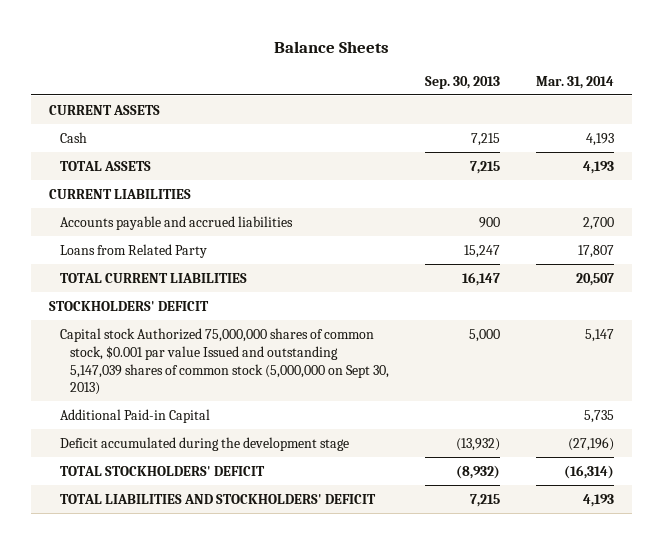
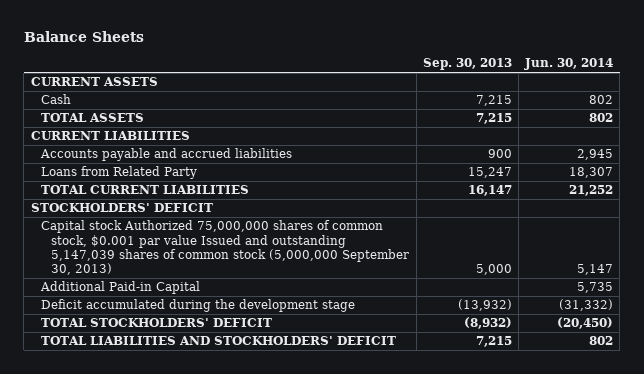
- | Sep. 30, 2013 | Mar. 31, 2014
+ | Sep. 30, 2013 | Jun. 30, 2014
- Capital stock Authorized 75,000,000 shares of common stock, $0.001 par value Issued and outstanding 5,147,039 shares of common stock (5,000,000 on Sept 30, 2013) | 5,000 | 5,147
+ Capital stock Authorized 75,000,000 shares of common stock, $0.001 par value Issued and outstanding 5,147,039 shares of common stock (5,000,000 September 30, 2013) | 5,000 | 5,147

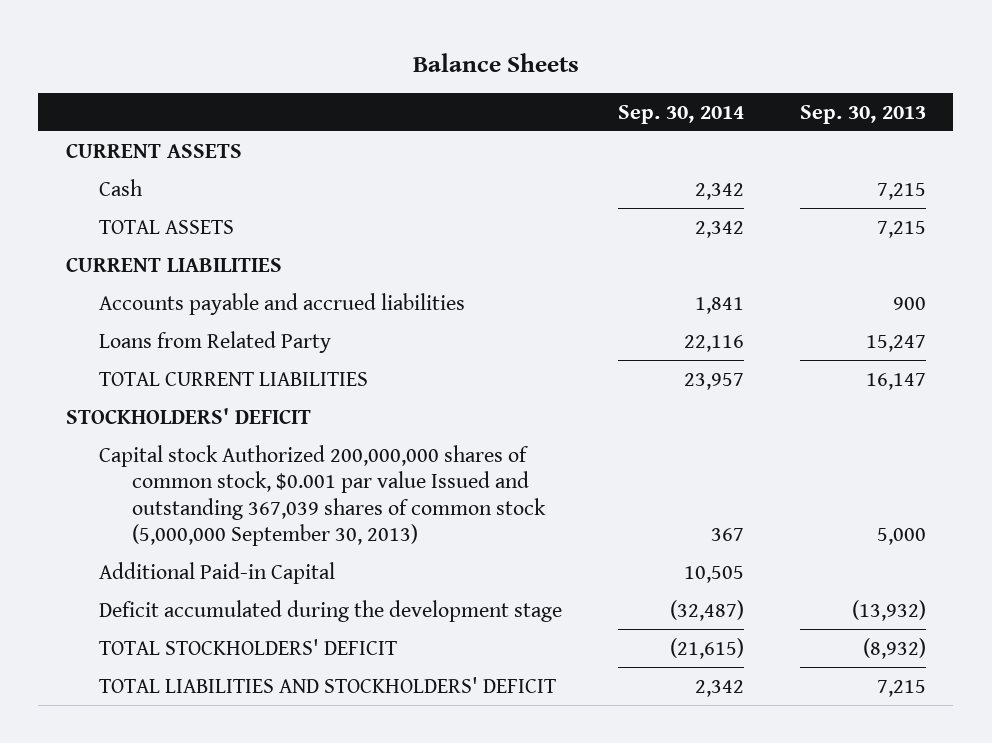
- | Sep. 30, 2013 | Jun. 30, 2014
+ | Sep. 30, 2014 | Sep. 30, 2013
- Capital stock Authorized 75,000,000 shares of common stock, $0.001 par value Issued and outstanding 5,147,039 shares of common stock (5,000,000 September 30, 2013) | 5,000 | 5,147
+ Capital stock Authorized 200,000,000 shares of common stock, $0.001 par value Issued and outstanding 367,039 shares of common stock (5,000,000 September 30, 2013) | 367 | 5,000

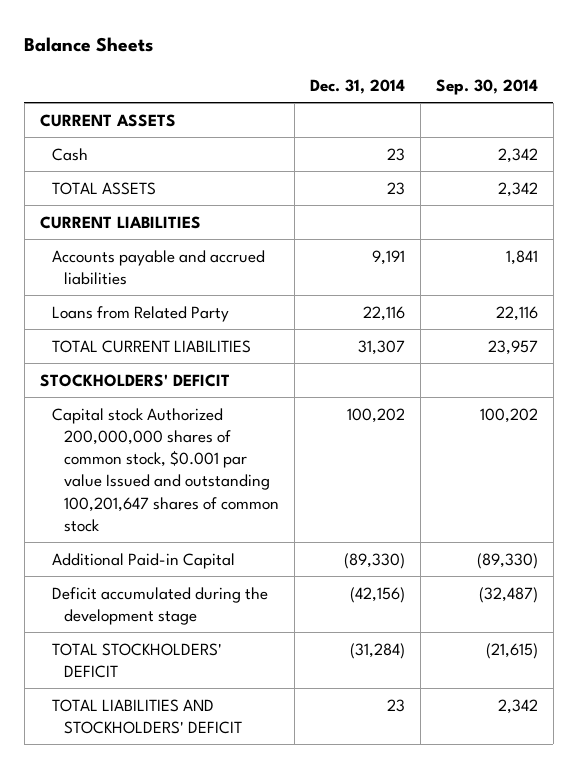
- | Sep. 30, 2014 | Sep. 30, 2013
+ | Dec. 31, 2014 | Sep. 30, 2014
- Capital stock Authorized 200,000,000 shares of common stock, $0.001 par value Issued and outstanding 367,039 shares of common stock (5,000,000 September 30, 2013) | 367 | 5,000
- Additional Paid-in Capital | 10,505 |
+ Capital stock Authorized 200,000,000 shares of common stock, $0.001 par value Issued and outstanding 100,201,647 shares of common stock | 100,202 | 100,202
+ Additional Paid-in Capital | (89,330) | (89,330)

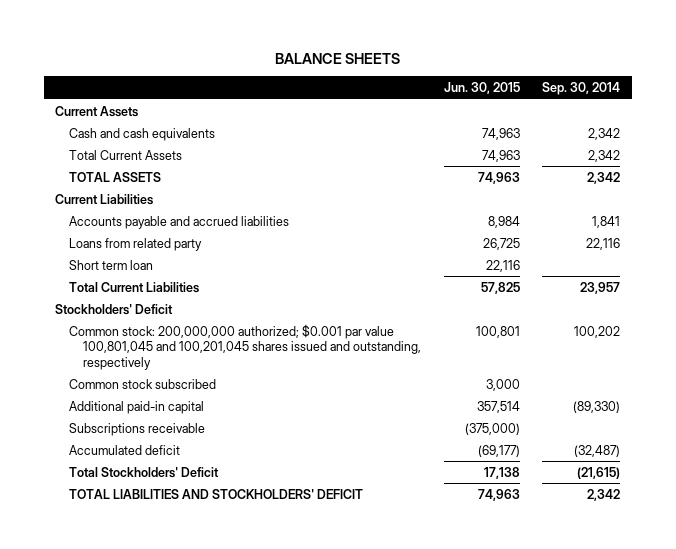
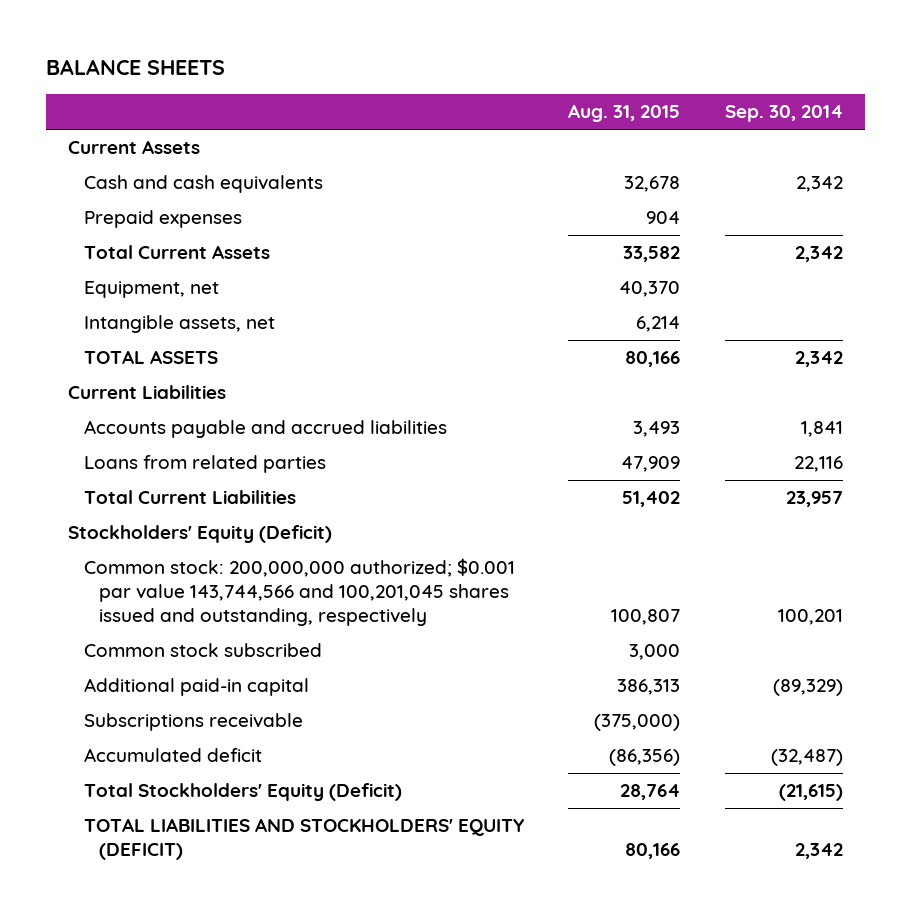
- | Jun. 30, 2015 | Sep. 30, 2014
+ | Aug. 31, 2015 | Sep. 30, 2014
+ Prepaid expenses | 904 |
+ Equipment, net | 40,370 |
+ Intangible assets, net | 6,214 |
- Loans from related party | 26,725 | 22,116
- Short term loan | 22,116 |
+ Loans from related parties | 47,909 | 22,116
- Stockholders' Deficit
- Common stock: 200,000,000 authorized; $0.001 par value 100,801,045 and 100,201,045 shares issued and outstanding, respectively | 100,801 | 100,202
+ Stockholders' Equity (Deficit)
+ Common stock: 200,000,000 authorized; $0.001 par value 143,744,566 and 100,201,045 shares issued and outstanding, respectively | 100,807 | 100,201
- Additional paid-in capital | 357,514 | (89,330)
+ Additional paid-in capital | 386,313 | (89,329)
- Total Stockholders' Deficit | 17,138 | (21,615)
- TOTAL LIABILITIES AND STOCKHOLDERS' DEFICIT | 74,963 | 2,342
+ Total Stockholders' Equity (Deficit) | 28,764 | (21,615)
+ TOTAL LIABILITIES AND STOCKHOLDERS' EQUITY (DEFICIT) | 80,166 | 2,342

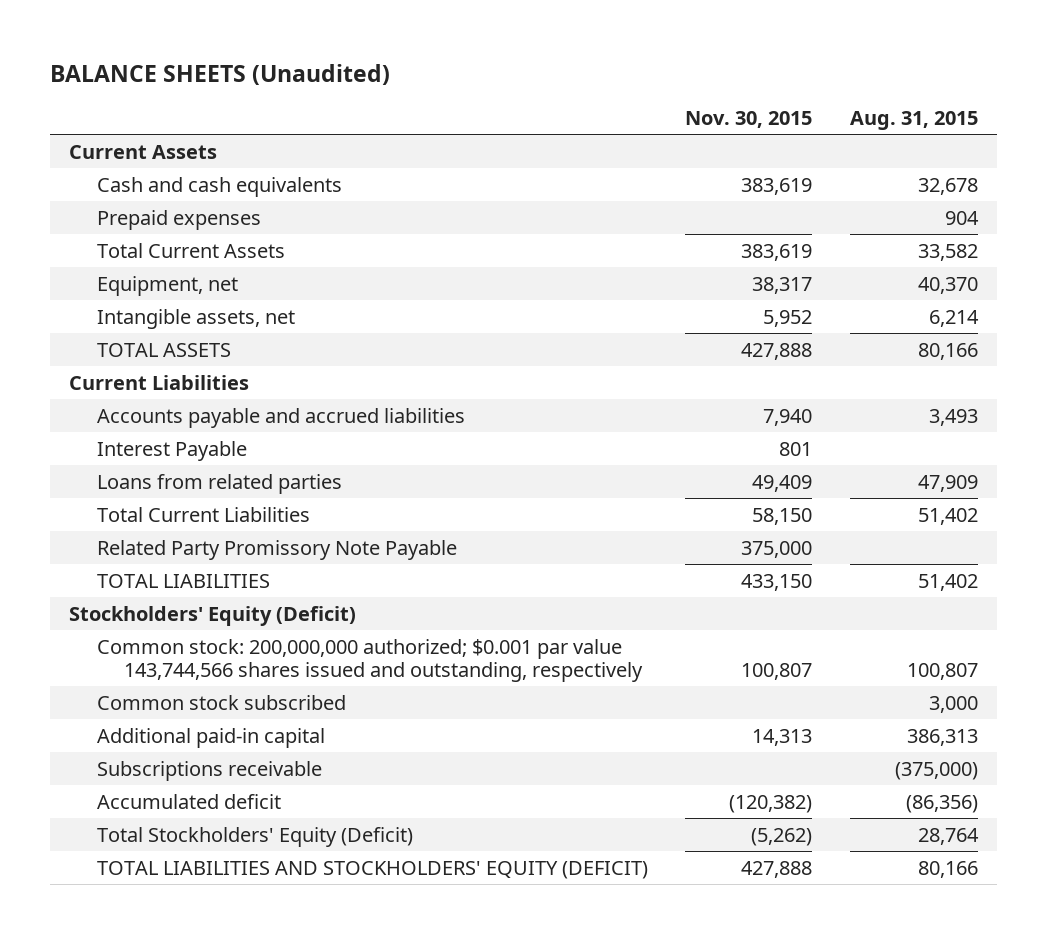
- BALANCE SHEETS
+ BALANCE SHEETS (Unaudited)
- | Aug. 31, 2015 | Sep. 30, 2014
+ | Nov. 30, 2015 | Aug. 31, 2015
+ Interest Payable | 801 |
+ Related Party Promissory Note Payable | 375,000 |
+ TOTAL LIABILITIES | 433,150 | 51,402
- Common stock: 200,000,000 authorized; $0.001 par value 143,744,566 and 100,201,045 shares issued and outstanding, respectively | 100,807 | 100,201
+ Common stock: 200,000,000 authorized; $0.001 par value 143,744,566 shares issued and outstanding, respectively | 100,807 | 100,807

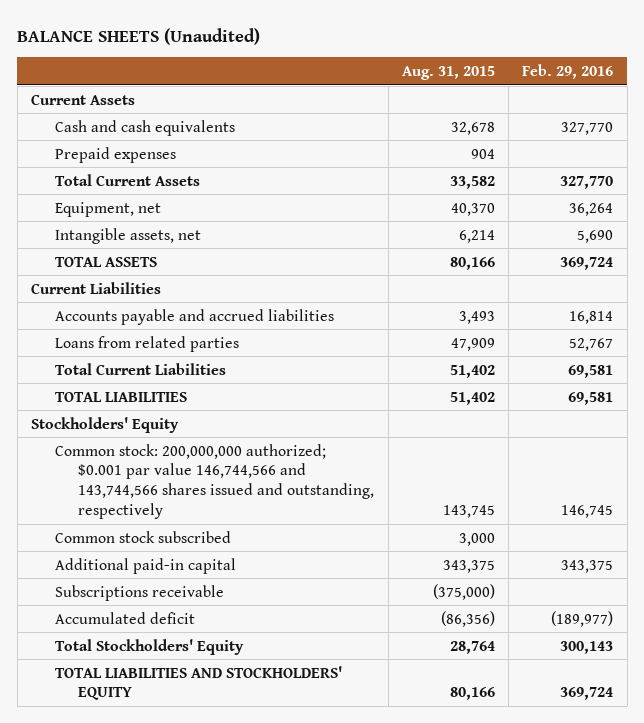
- | Nov. 30, 2015 | Aug. 31, 2015
+ | Aug. 31, 2015 | Feb. 29, 2016
- Interest Payable | 801 |
- Related Party Promissory Note Payable | 375,000 |
- Stockholders' Equity (Deficit)
- Common stock: 200,000,000 authorized; $0.001 par value 143,744,566 shares issued and outstanding, respectively | 100,807 | 100,807
+ Stockholders' Equity
+ Common stock: 200,000,000 authorized; $0.001 par value 146,744,566 and 143,744,566 shares issued and outstanding, respectively | 143,745 | 146,745
- Additional paid-in capital | 14,313 | 386,313
+ Additional paid-in capital | 343,375 | 343,375
- Total Stockholders' Equity (Deficit) | (5,262) | 28,764
- TOTAL LIABILITIES AND STOCKHOLDERS' EQUITY (DEFICIT) | 427,888 | 80,166
+ Total Stockholders' Equity | 28,764 | 300,143
+ TOTAL LIABILITIES AND STOCKHOLDERS' EQUITY | 80,166 | 369,724

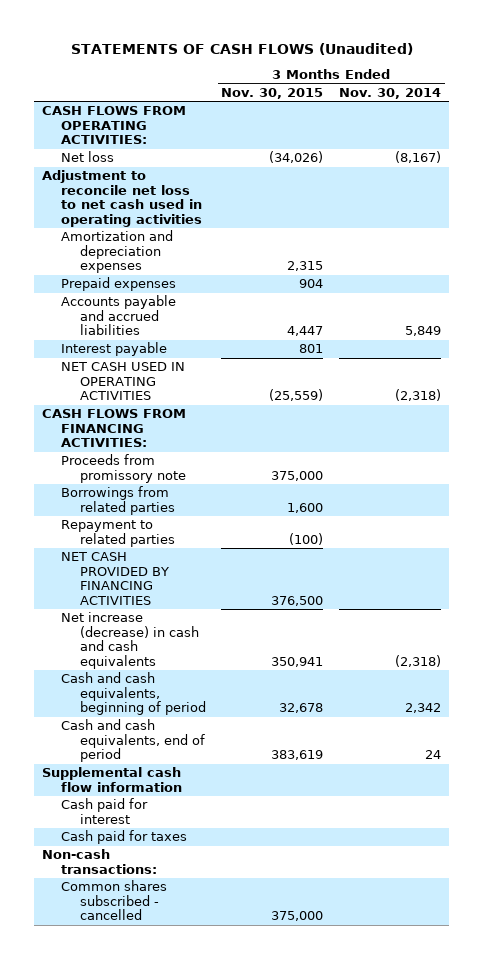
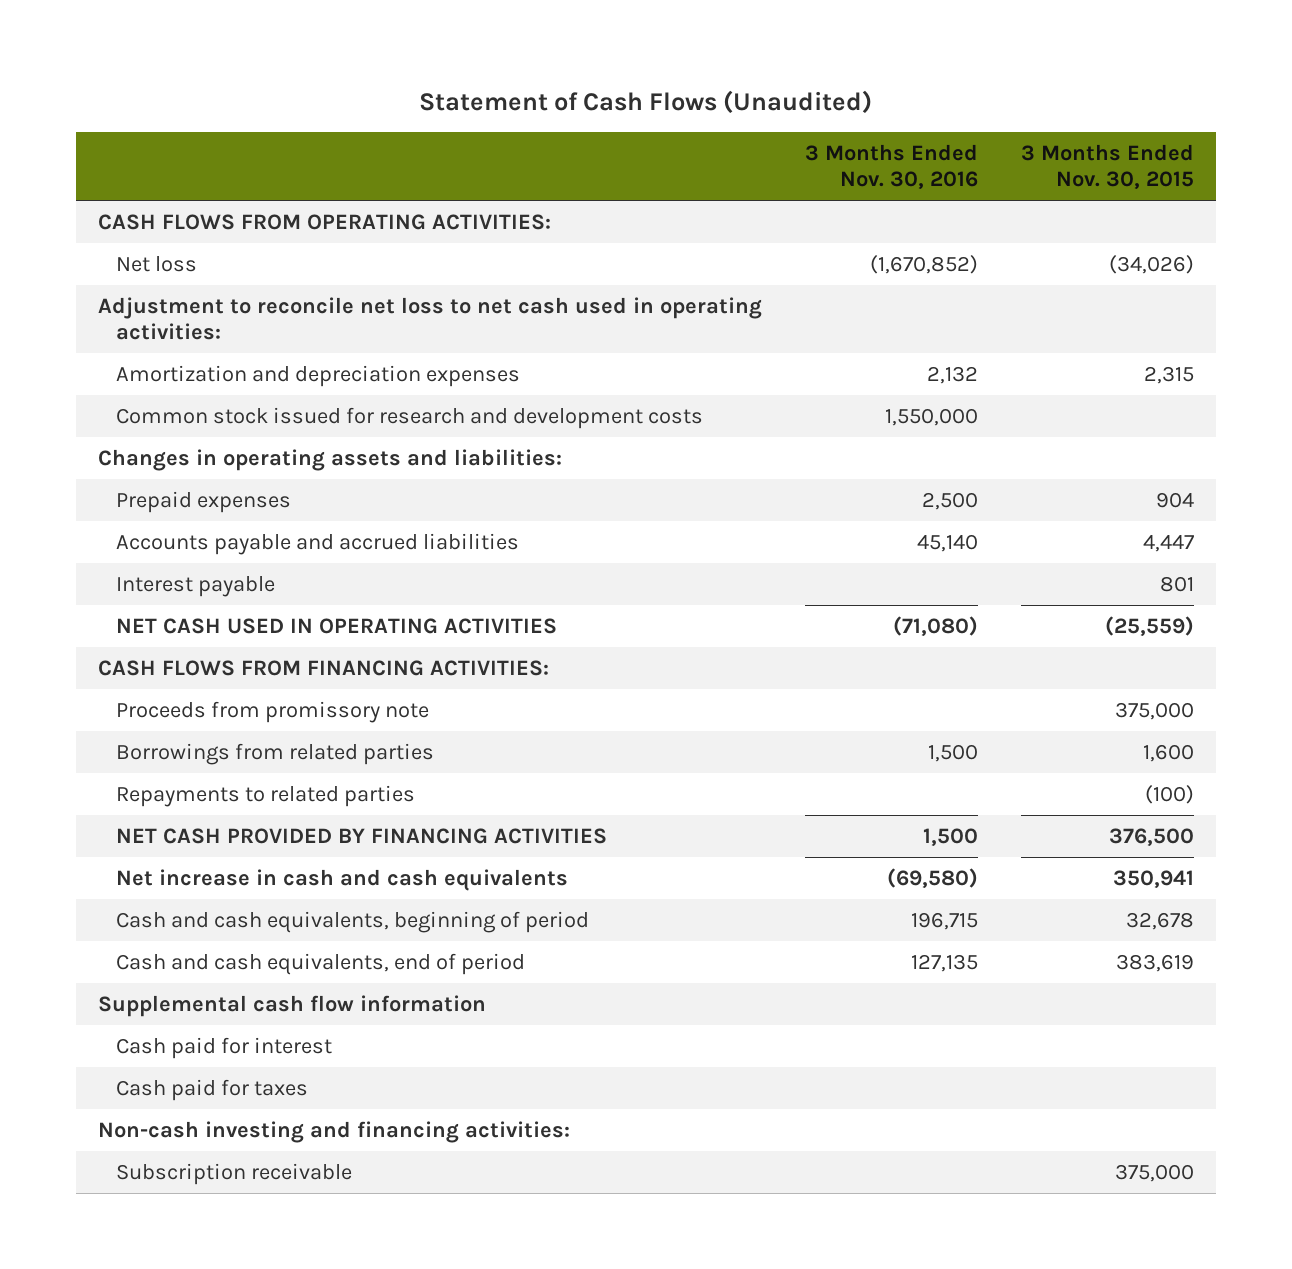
- STATEMENTS OF CASH FLOWS (Unaudited)
+ Statement of Cash Flows (Unaudited)
- | 3 Months Ended Nov. 30, 2015 | 3 Months Ended Nov. 30, 2014
+ | 3 Months Ended Nov. 30, 2016 | 3 Months Ended Nov. 30, 2015
- Adjustment to reconcile net loss to net cash used in operating activities
+ Adjustment to reconcile net loss to net cash used in operating activities:
+ Common stock issued for research and development costs | 1,550,000 |
+ Changes in operating assets and liabilities:
- Repayment to related parties | (100) |
+ Repayments to related parties | | (100)
- Net increase (decrease) in cash and cash equivalents | 350,941 | (2,318)
+ Net increase in cash and cash equivalents | (69,580) | 350,941
- Non-cash transactions:
- Common shares subscribed - cancelled | 375,000 |
+ Non-cash investing and financing activities:
+ Subscription receivable | | 375,000

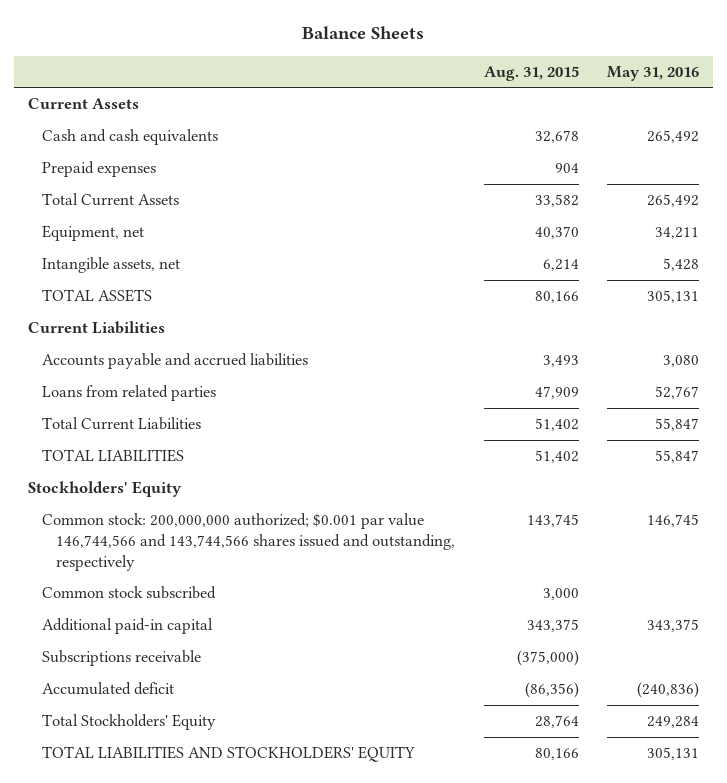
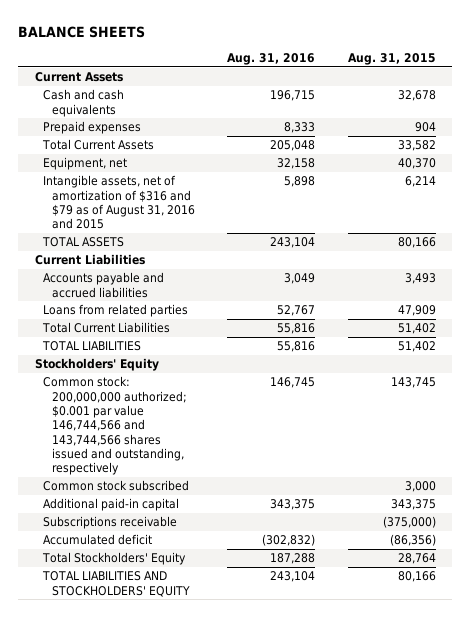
- Balance Sheets
+ BALANCE SHEETS
- | Aug. 31, 2015 | May 31, 2016
+ | Aug. 31, 2016 | Aug. 31, 2015
- Intangible assets, net | 6,214 | 5,428
+ Intangible assets, net of amortization of $316 and $79 as of August 31, 2016 and 2015 | 5,898 | 6,214

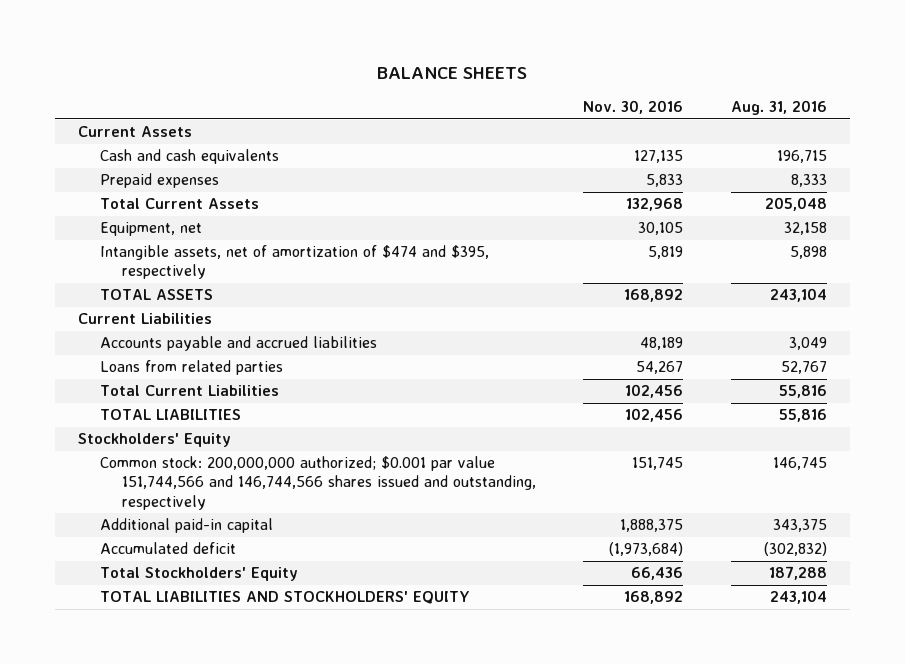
- | Aug. 31, 2016 | Aug. 31, 2015
+ | Nov. 30, 2016 | Aug. 31, 2016
- Intangible assets, net of amortization of $316 and $79 as of August 31, 2016 and 2015 | 5,898 | 6,214
+ Intangible assets, net of amortization of $474 and $395, respectively | 5,819 | 5,898
- Common stock: 200,000,000 authorized; $0.001 par value 146,744,566 and 143,744,566 shares issued and outstanding, respectively | 146,745 | 143,745
- Common stock subscribed | | 3,000
+ Common stock: 200,000,000 authorized; $0.001 par value 151,744,566 and 146,744,566 shares issued and outstanding, respectively | 151,745 | 146,745
- Subscriptions receivable | | (375,000)

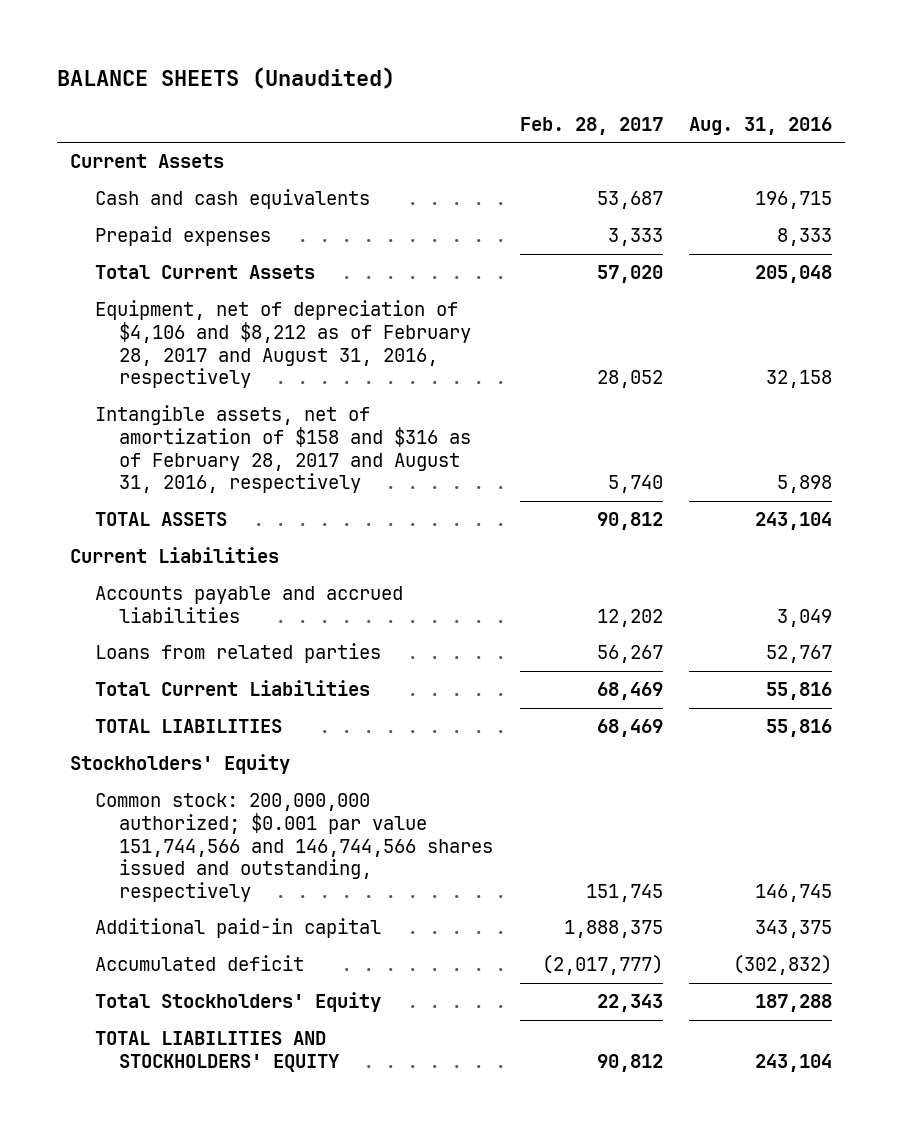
- BALANCE SHEETS
+ BALANCE SHEETS (Unaudited)
- | Nov. 30, 2016 | Aug. 31, 2016
+ | Feb. 28, 2017 | Aug. 31, 2016
- Equipment, net | 30,105 | 32,158
- Intangible assets, net of amortization of $474 and $395, respectively | 5,819 | 5,898
+ Equipment, net of depreciation of $4,106 and $8,212 as of February 28, 2017 and August 31, 2016, respectively | 28,052 | 32,158
+ Intangible assets, net of amortization of $158 and $316 as of February 28, 2017 and August 31, 2016, respectively | 5,740 | 5,898

